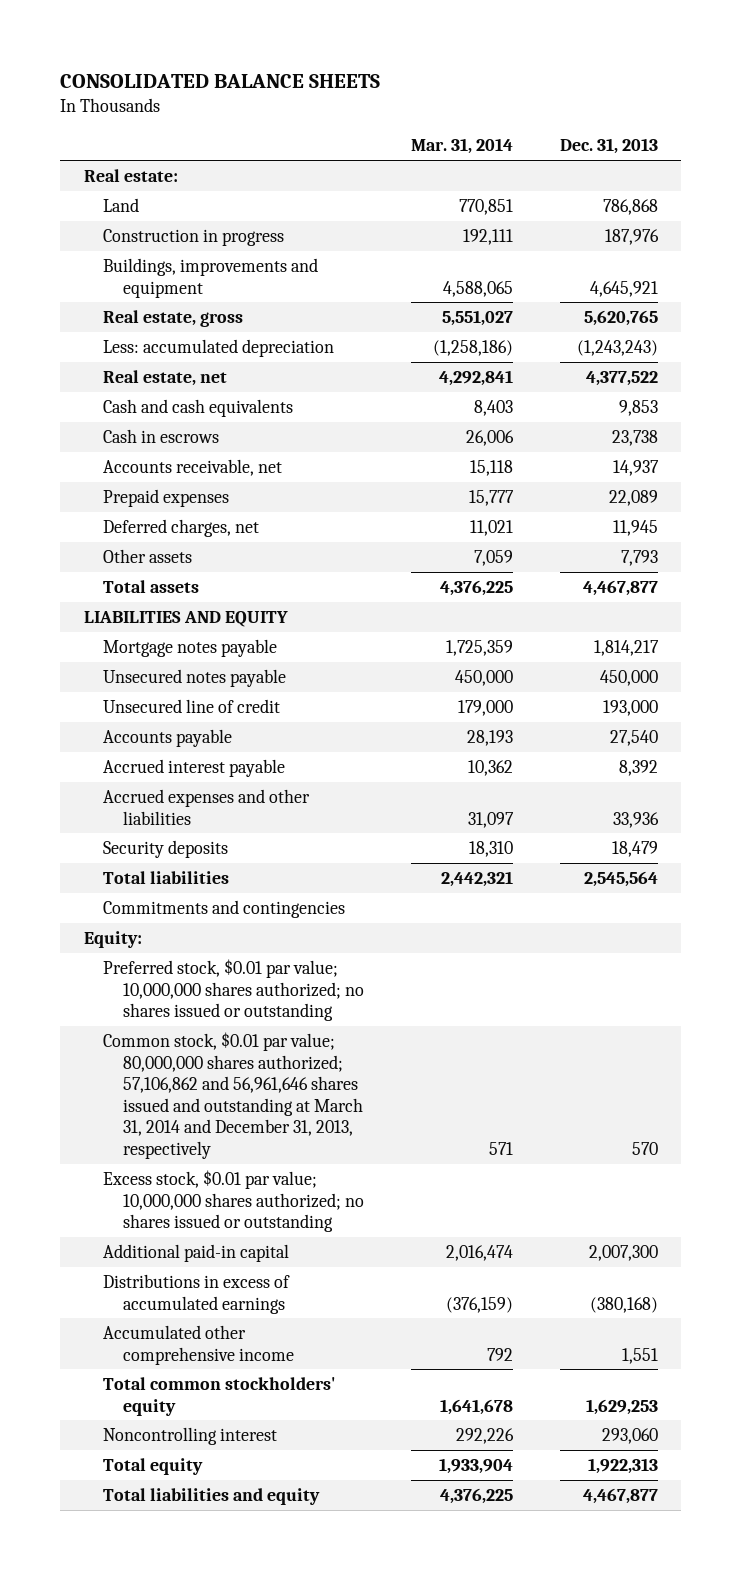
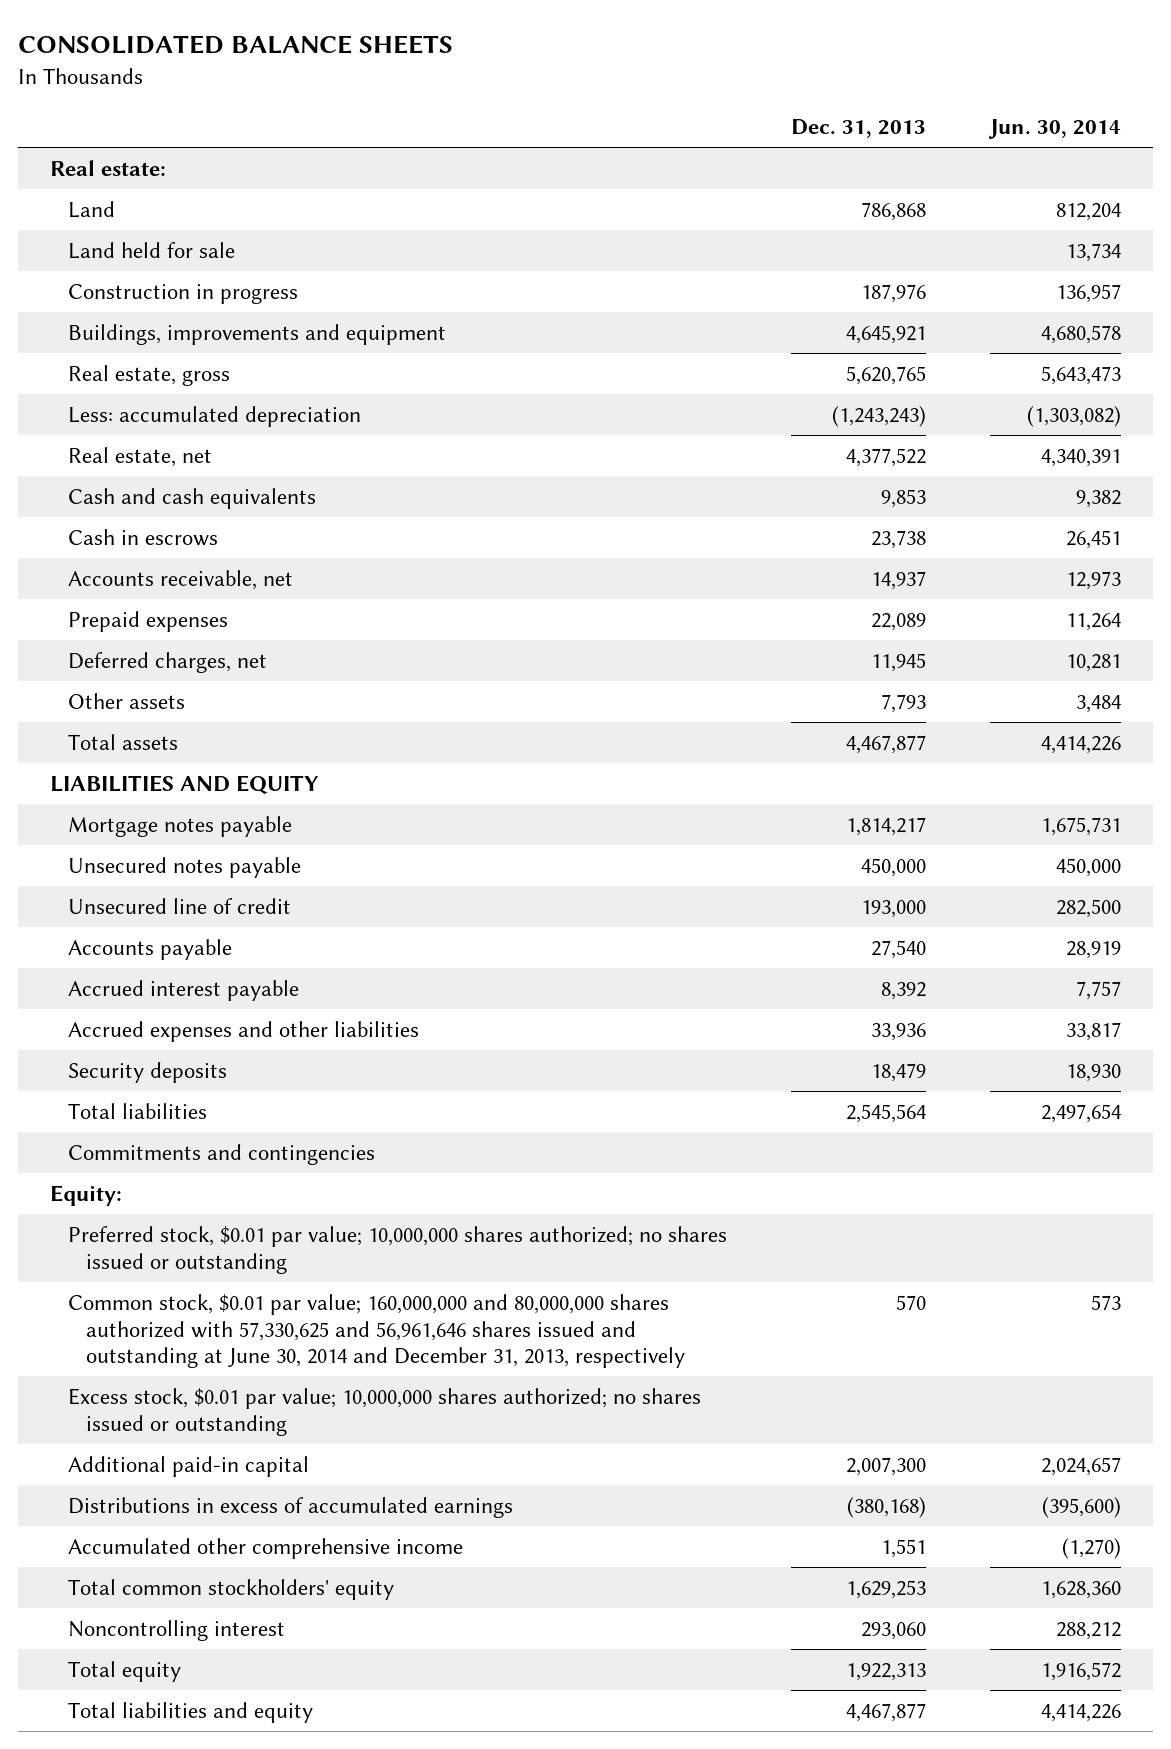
- | Mar. 31, 2014 | Dec. 31, 2013
+ | Dec. 31, 2013 | Jun. 30, 2014
+ Land held for sale | | 13,734
- Common stock, $0.01 par value; 80,000,000 shares authorized; 57,106,862 and 56,961,646 shares issued and outstanding at March 31, 2014 and December 31, 2013, respectively | 571 | 570
+ Common stock, $0.01 par value; 160,000,000 and 80,000,000 shares authorized with 57,330,625 and 56,961,646 shares issued and outstanding at June 30, 2014 and December 31, 2013, respectively | 570 | 573

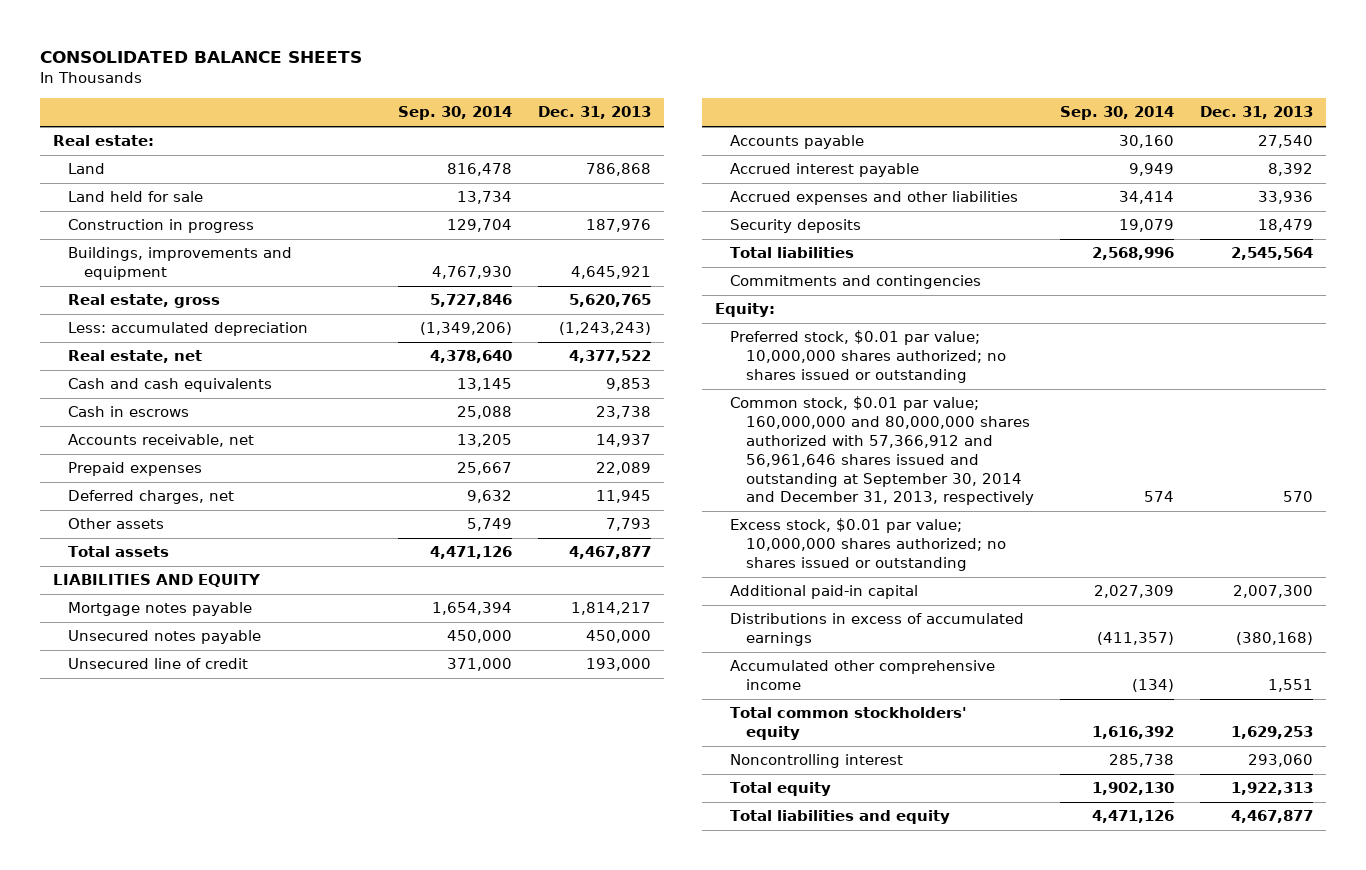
- | Dec. 31, 2013 | Jun. 30, 2014
+ | Sep. 30, 2014 | Dec. 31, 2013
- Common stock, $0.01 par value; 160,000,000 and 80,000,000 shares authorized with 57,330,625 and 56,961,646 shares issued and outstanding at June 30, 2014 and December 31, 2013, respectively | 570 | 573
+ Common stock, $0.01 par value; 160,000,000 and 80,000,000 shares authorized with 57,366,912 and 56,961,646 shares issued and outstanding at September 30, 2014 and December 31, 2013, respectively | 574 | 570

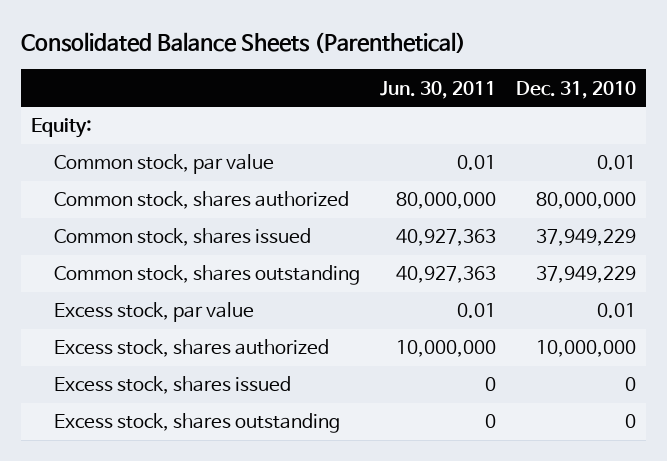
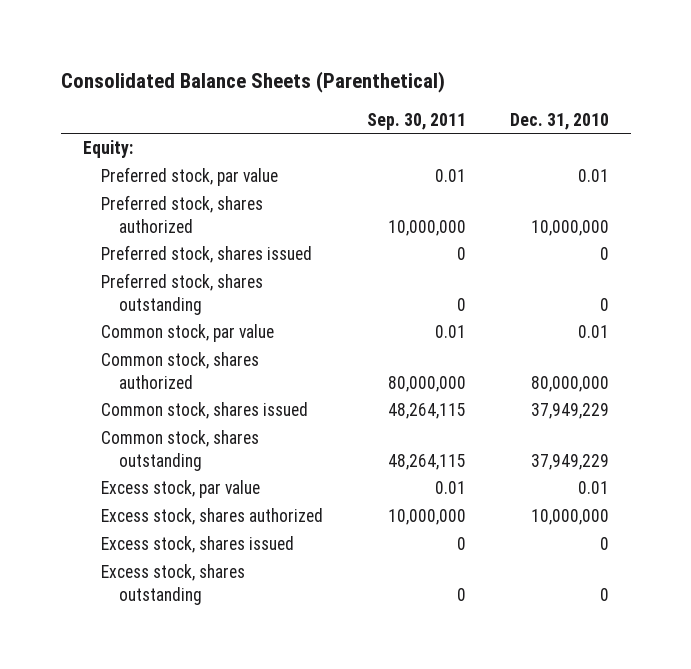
- | Jun. 30, 2011 | Dec. 31, 2010
+ | Sep. 30, 2011 | Dec. 31, 2010
+ Preferred stock, par value | 0.01 | 0.01
+ Preferred stock, shares authorized | 10,000,000 | 10,000,000
+ Preferred stock, shares issued | 0 | 0
+ Preferred stock, shares outstanding | 0 | 0

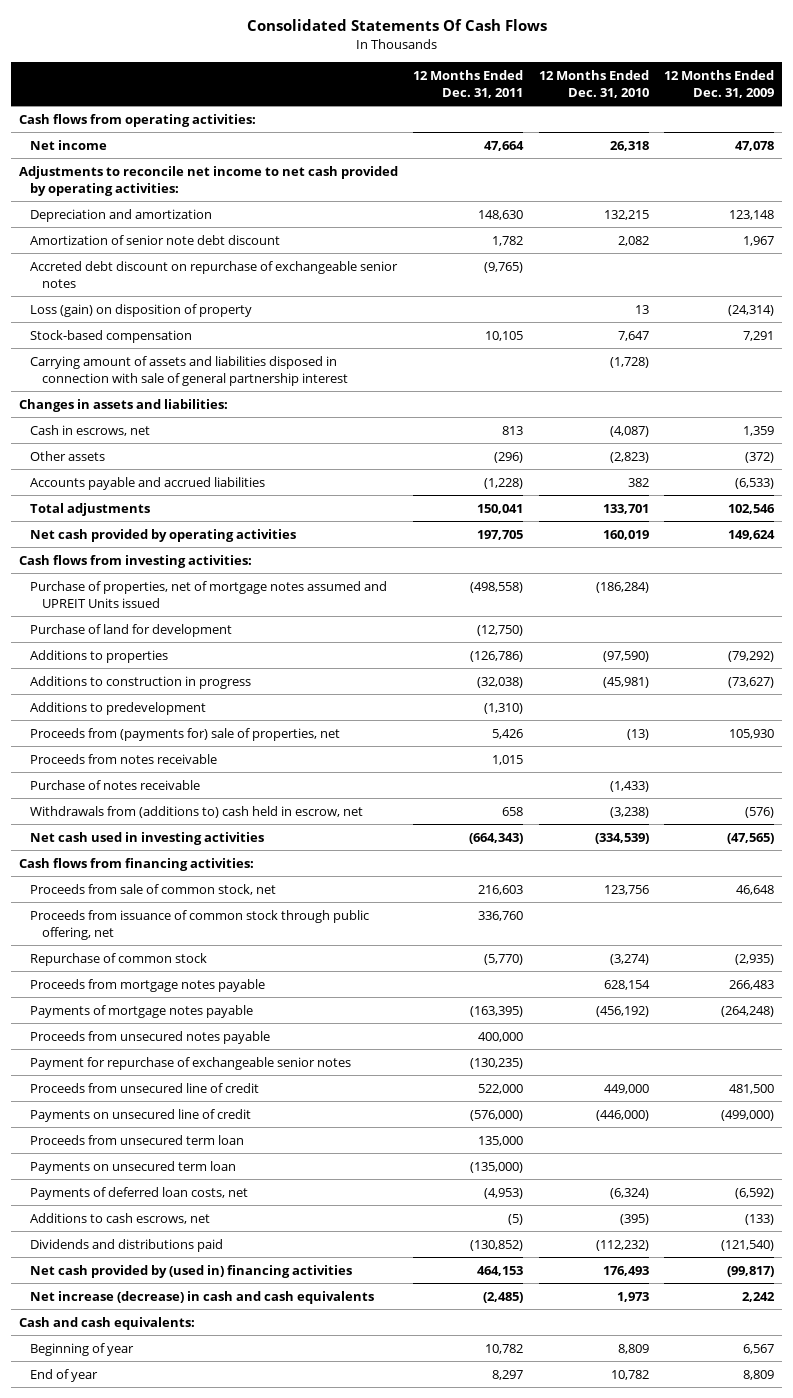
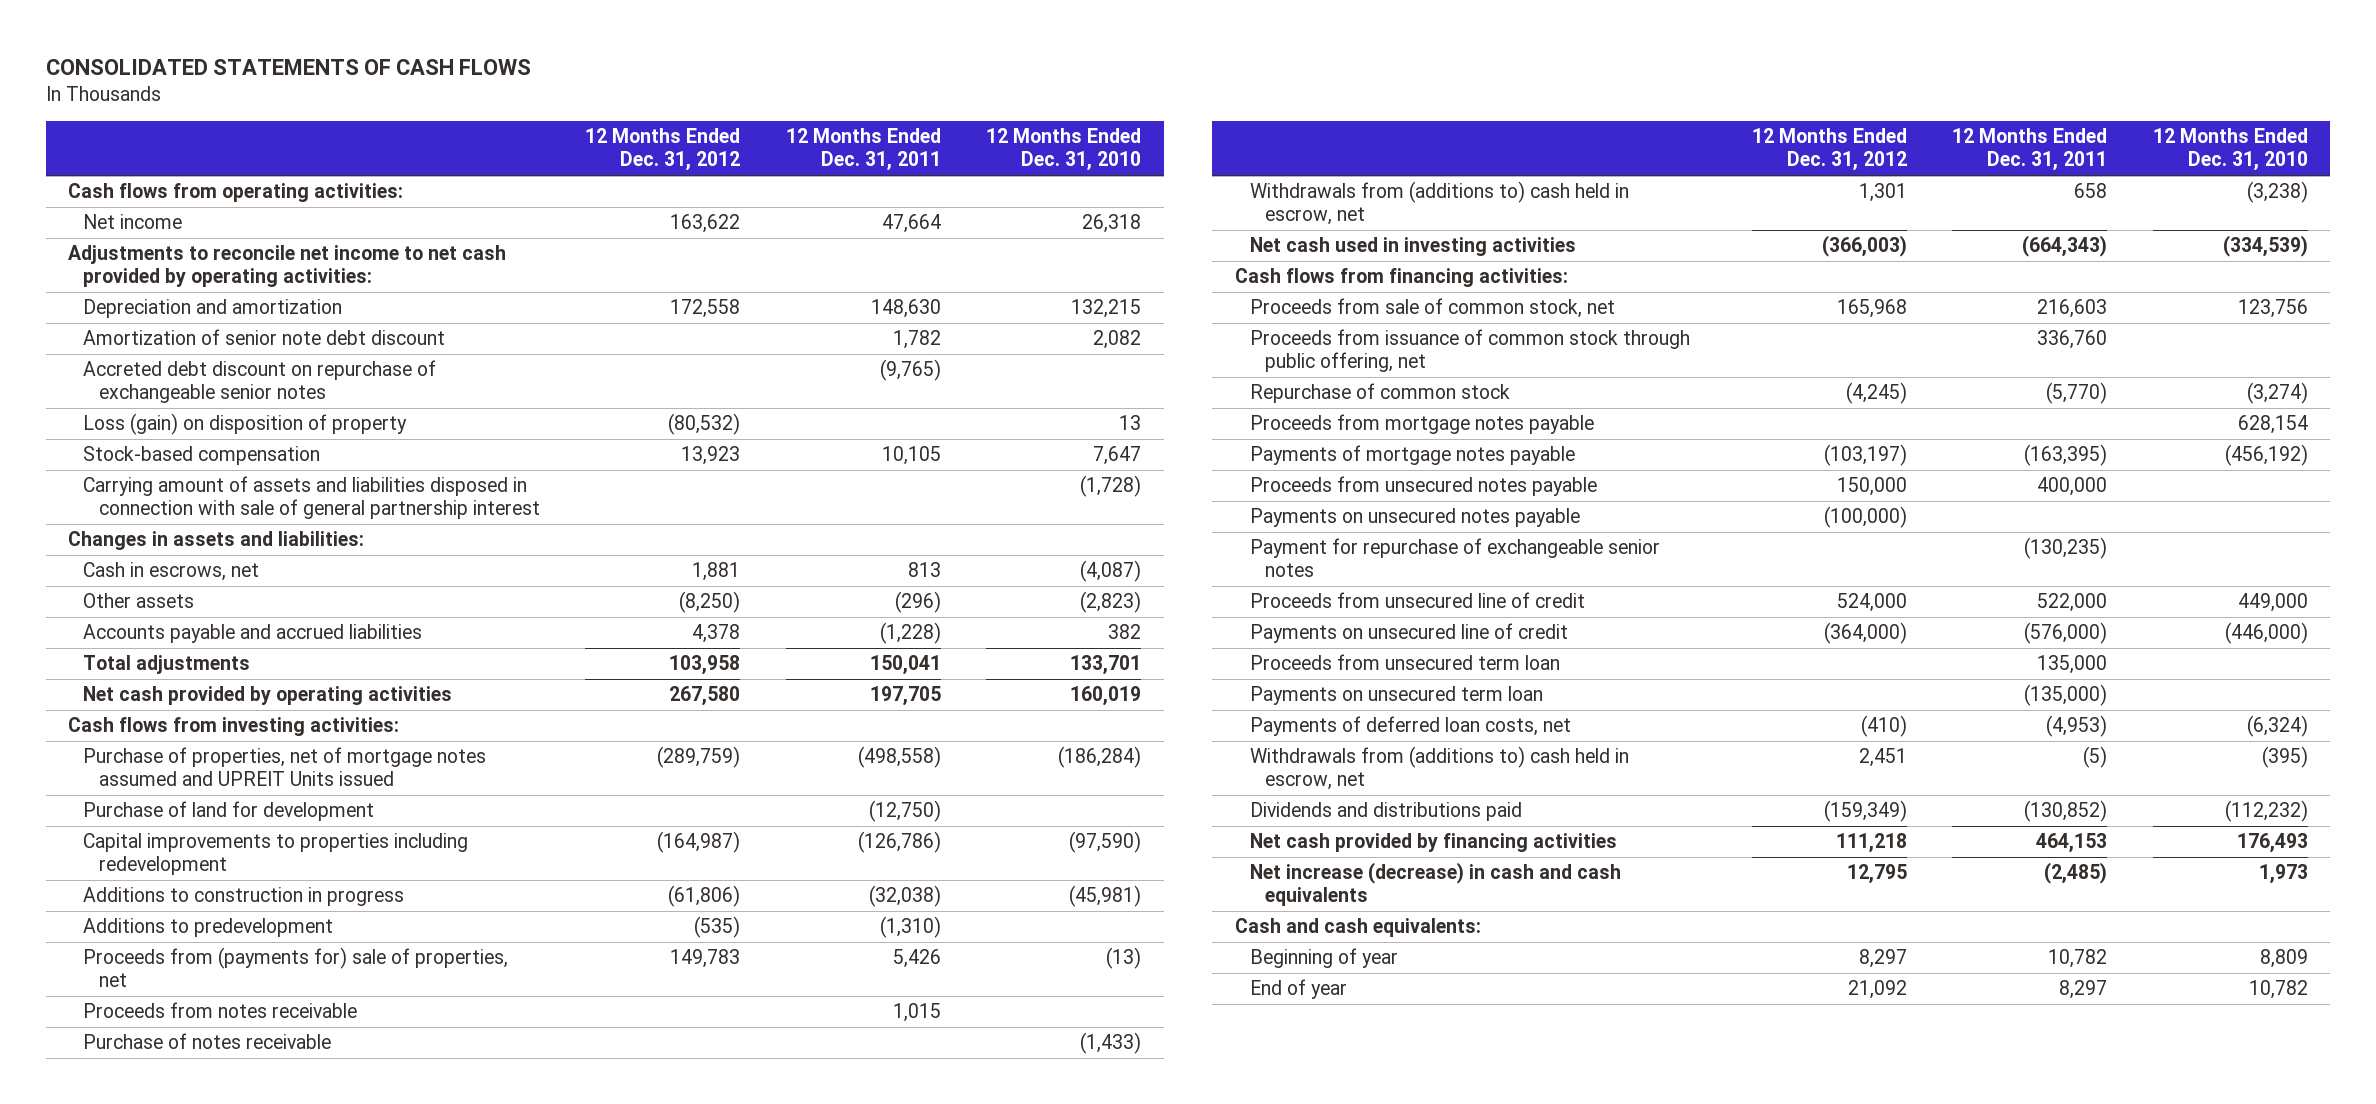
- Consolidated Statements Of Cash Flows
+ CONSOLIDATED STATEMENTS OF CASH FLOWS
- | 12 Months Ended Dec. 31, 2011 | 12 Months Ended Dec. 31, 2010 | 12 Months Ended Dec. 31, 2009
+ | 12 Months Ended Dec. 31, 2012 | 12 Months Ended Dec. 31, 2011 | 12 Months Ended Dec. 31, 2010
- Additions to properties | (126,786) | (97,590) | (79,292)
+ Capital improvements to properties including redevelopment | (164,987) | (126,786) | (97,590)
+ Payments on unsecured notes payable | (100,000) | |
- Additions to cash escrows, net | (5) | (395) | (133)
+ Withdrawals from (additions to) cash held in escrow, net | 2,451 | (5) | (395)
- Net cash provided by (used in) financing activities | 464,153 | 176,493 | (99,817)
+ Net cash provided by financing activities | 111,218 | 464,153 | 176,493

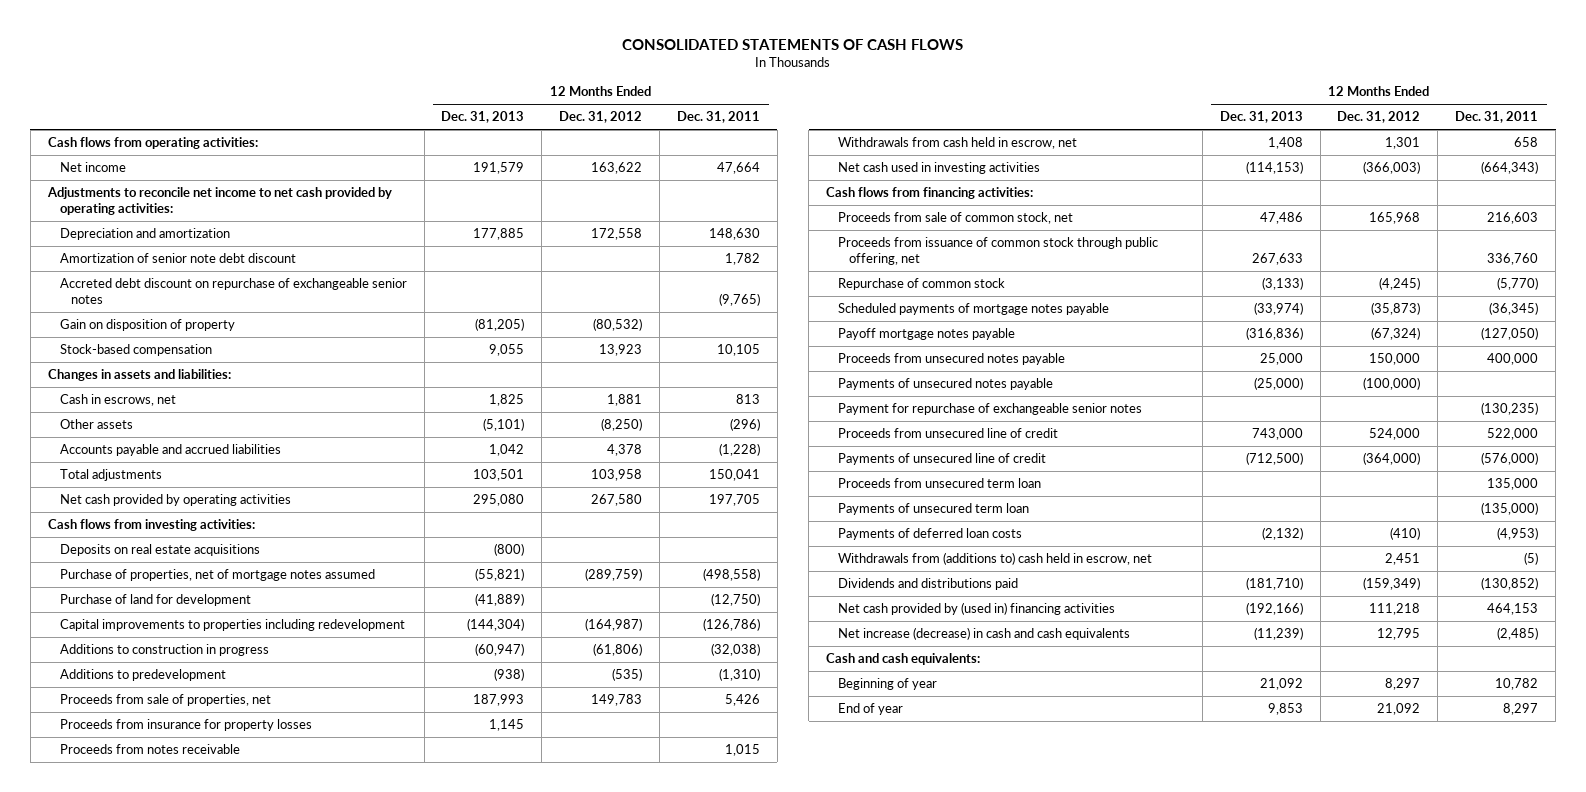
- | 12 Months Ended Dec. 31, 2012 | 12 Months Ended Dec. 31, 2011 | 12 Months Ended Dec. 31, 2010
+ | 12 Months Ended Dec. 31, 2013 | 12 Months Ended Dec. 31, 2012 | 12 Months Ended Dec. 31, 2011
- Loss (gain) on disposition of property | (80,532) | | 13
+ Gain on disposition of property | (81,205) | (80,532) |
- Carrying amount of assets and liabilities disposed in connection with sale of general partnership interest | | | (1,728)
- Purchase of properties, net of mortgage notes assumed and UPREIT Units issued | (289,759) | (498,558) | (186,284)
+ Deposits on real estate acquisitions | (800) | |
+ Purchase of properties, net of mortgage notes assumed | (55,821) | (289,759) | (498,558)
- Proceeds from (payments for) sale of properties, net | 149,783 | 5,426 | (13)
+ Proceeds from sale of properties, net | 187,993 | 149,783 | 5,426
+ Proceeds from insurance for property losses | 1,145 | |
- Purchase of notes receivable | | | (1,433)
- Withdrawals from (additions to) cash held in escrow, net | 1,301 | 658 | (3,238)
+ Withdrawals from cash held in escrow, net | 1,408 | 1,301 | 658
- Proceeds from mortgage notes payable | | | 628,154
- Payments of mortgage notes payable | (103,197) | (163,395) | (456,192)
+ Scheduled payments of mortgage notes payable | (33,974) | (35,873) | (36,345)
+ Payoff mortgage notes payable | (316,836) | (67,324) | (127,050)
- Payments on unsecured notes payable | (100,000) | |
+ Payments of unsecured notes payable | (25,000) | (100,000) |
- Payments on unsecured line of credit | (364,000) | (576,000) | (446,000)
+ Payments of unsecured line of credit | (712,500) | (364,000) | (576,000)
- Payments on unsecured term loan | | (135,000) |
- Payments of deferred loan costs, net | (410) | (4,953) | (6,324)
+ Payments of unsecured term loan | | | (135,000)
+ Payments of deferred loan costs | (2,132) | (410) | (4,953)
- Net cash provided by financing activities | 111,218 | 464,153 | 176,493
+ Net cash provided by (used in) financing activities | (192,166) | 111,218 | 464,153

